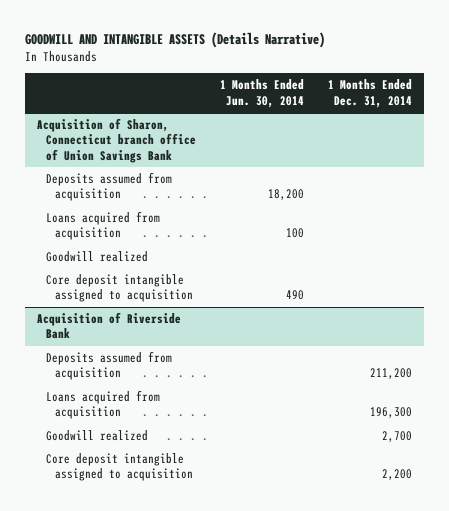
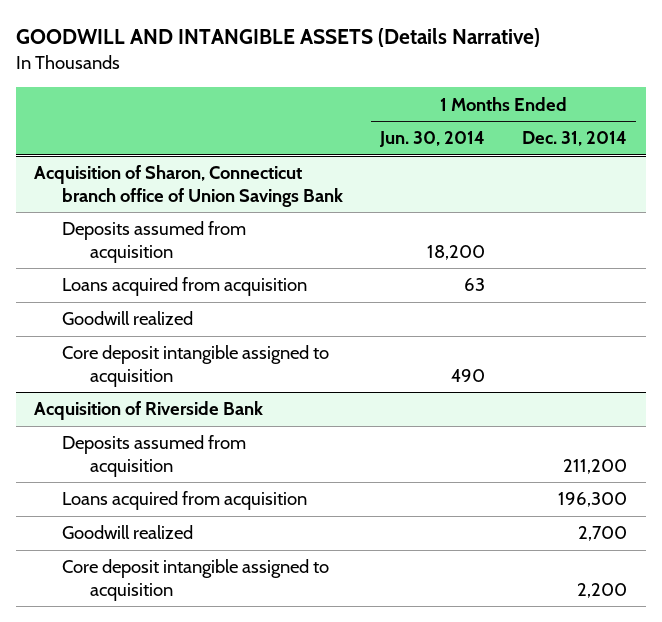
@ Acquisition of Sharon, Connecticut branch office of Union Savings Bank
- Loans acquired from acquisition | 100 |
+ Loans acquired from acquisition | 63 |

